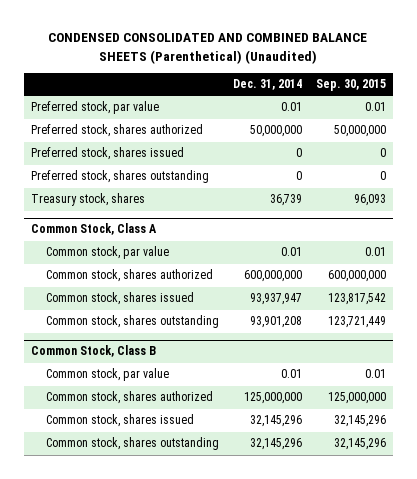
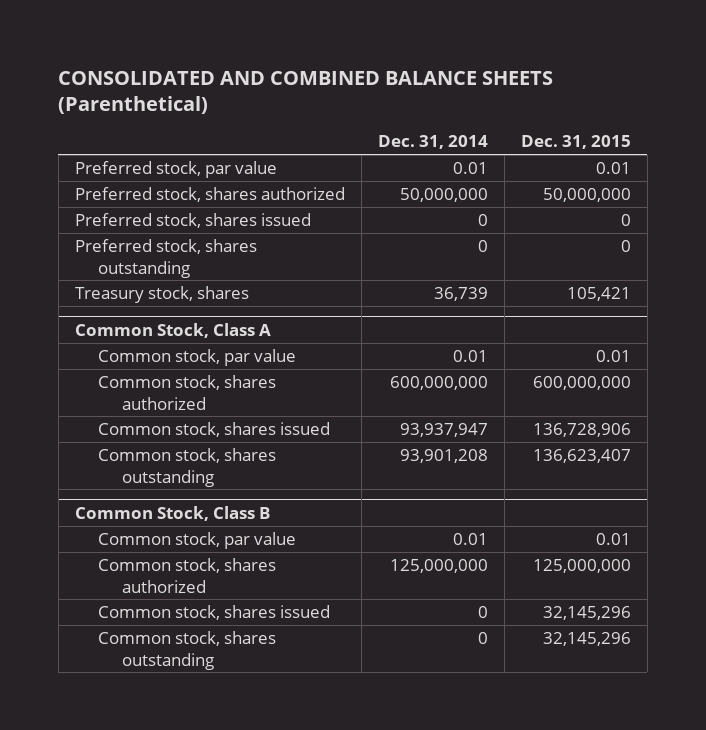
- CONDENSED CONSOLIDATED AND COMBINED BALANCE SHEETS (Parenthetical) (Unaudited)
+ CONSOLIDATED AND COMBINED BALANCE SHEETS (Parenthetical)
- | Dec. 31, 2014 | Sep. 30, 2015
+ | Dec. 31, 2014 | Dec. 31, 2015
@ Common Stock, Class B
- Common stock, shares issued | 32,145,296 | 32,145,296
- Common stock, shares outstanding | 32,145,296 | 32,145,296
+ Common stock, shares issued | 0 | 32,145,296
+ Common stock, shares outstanding | 0 | 32,145,296

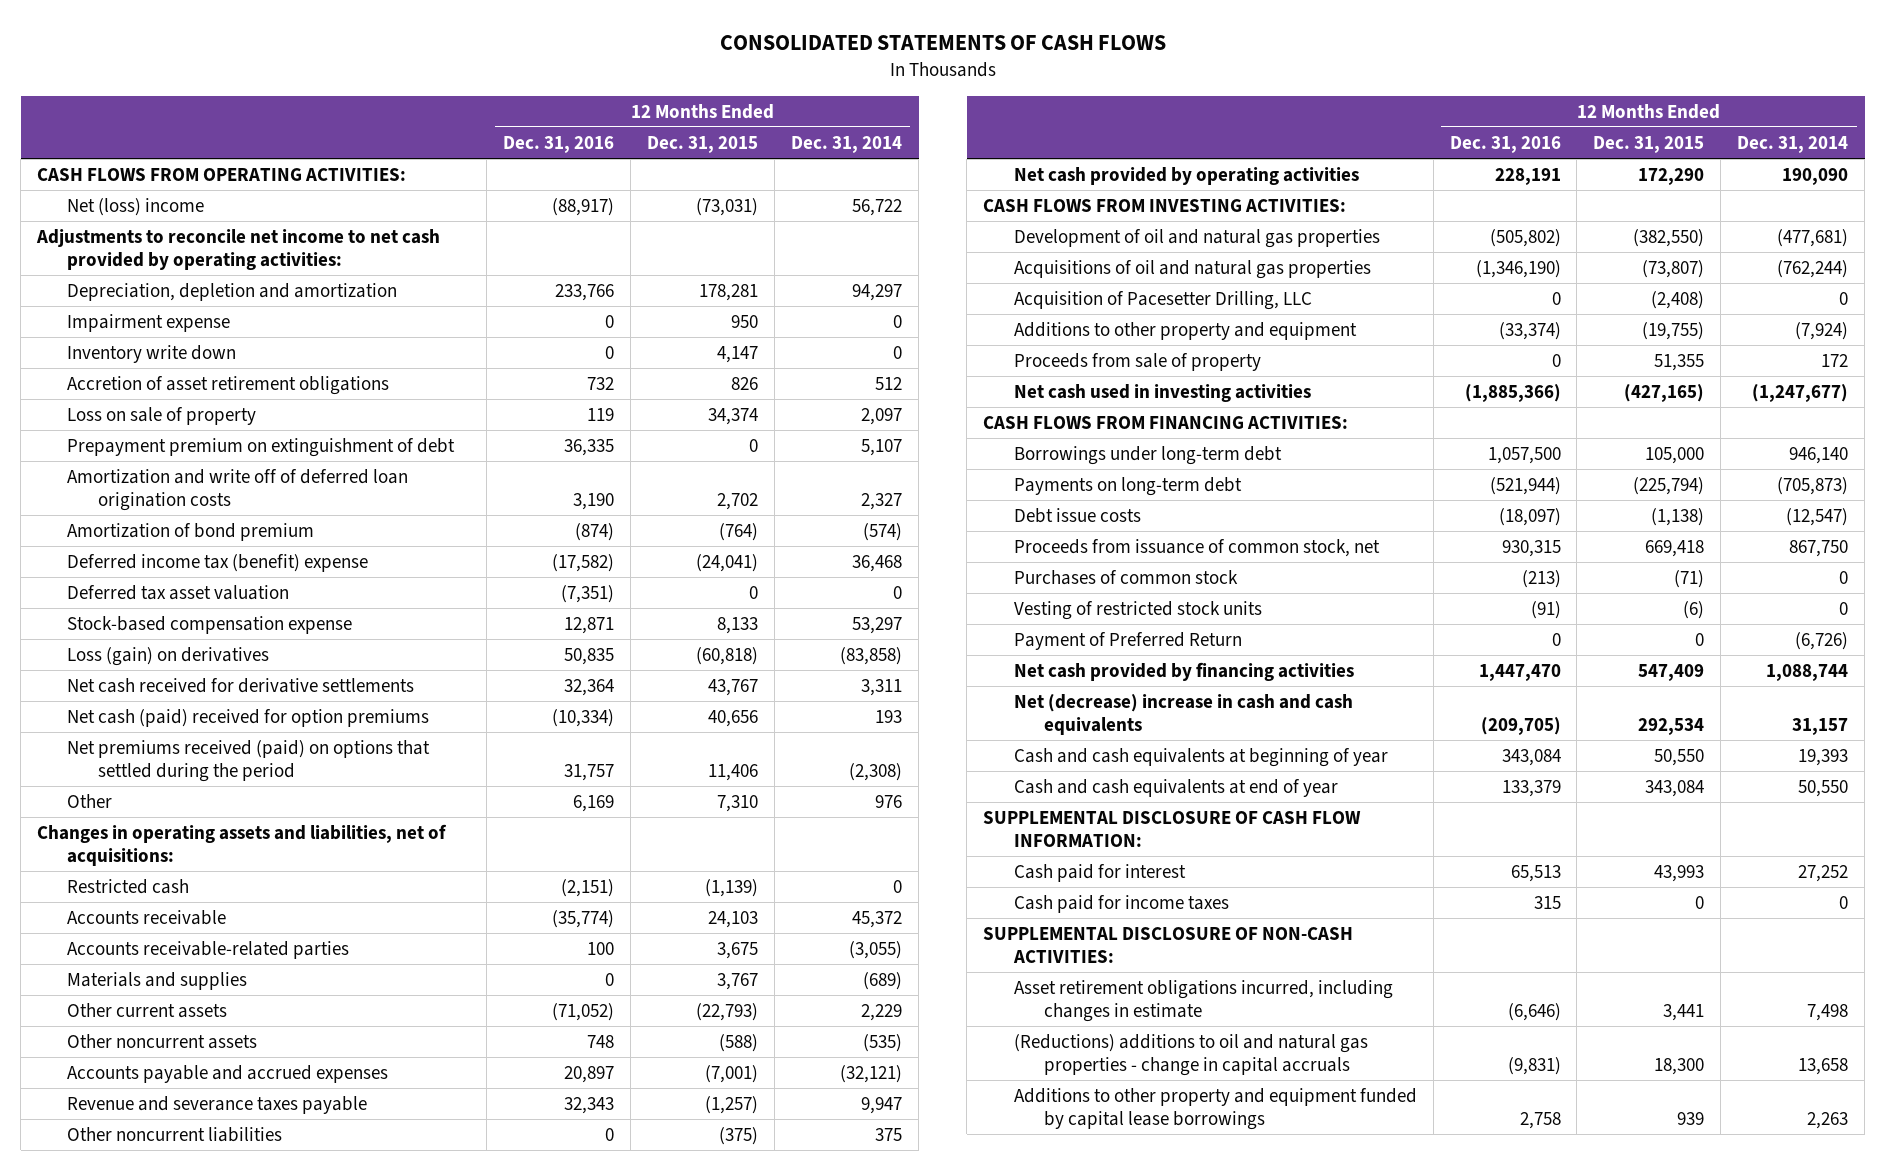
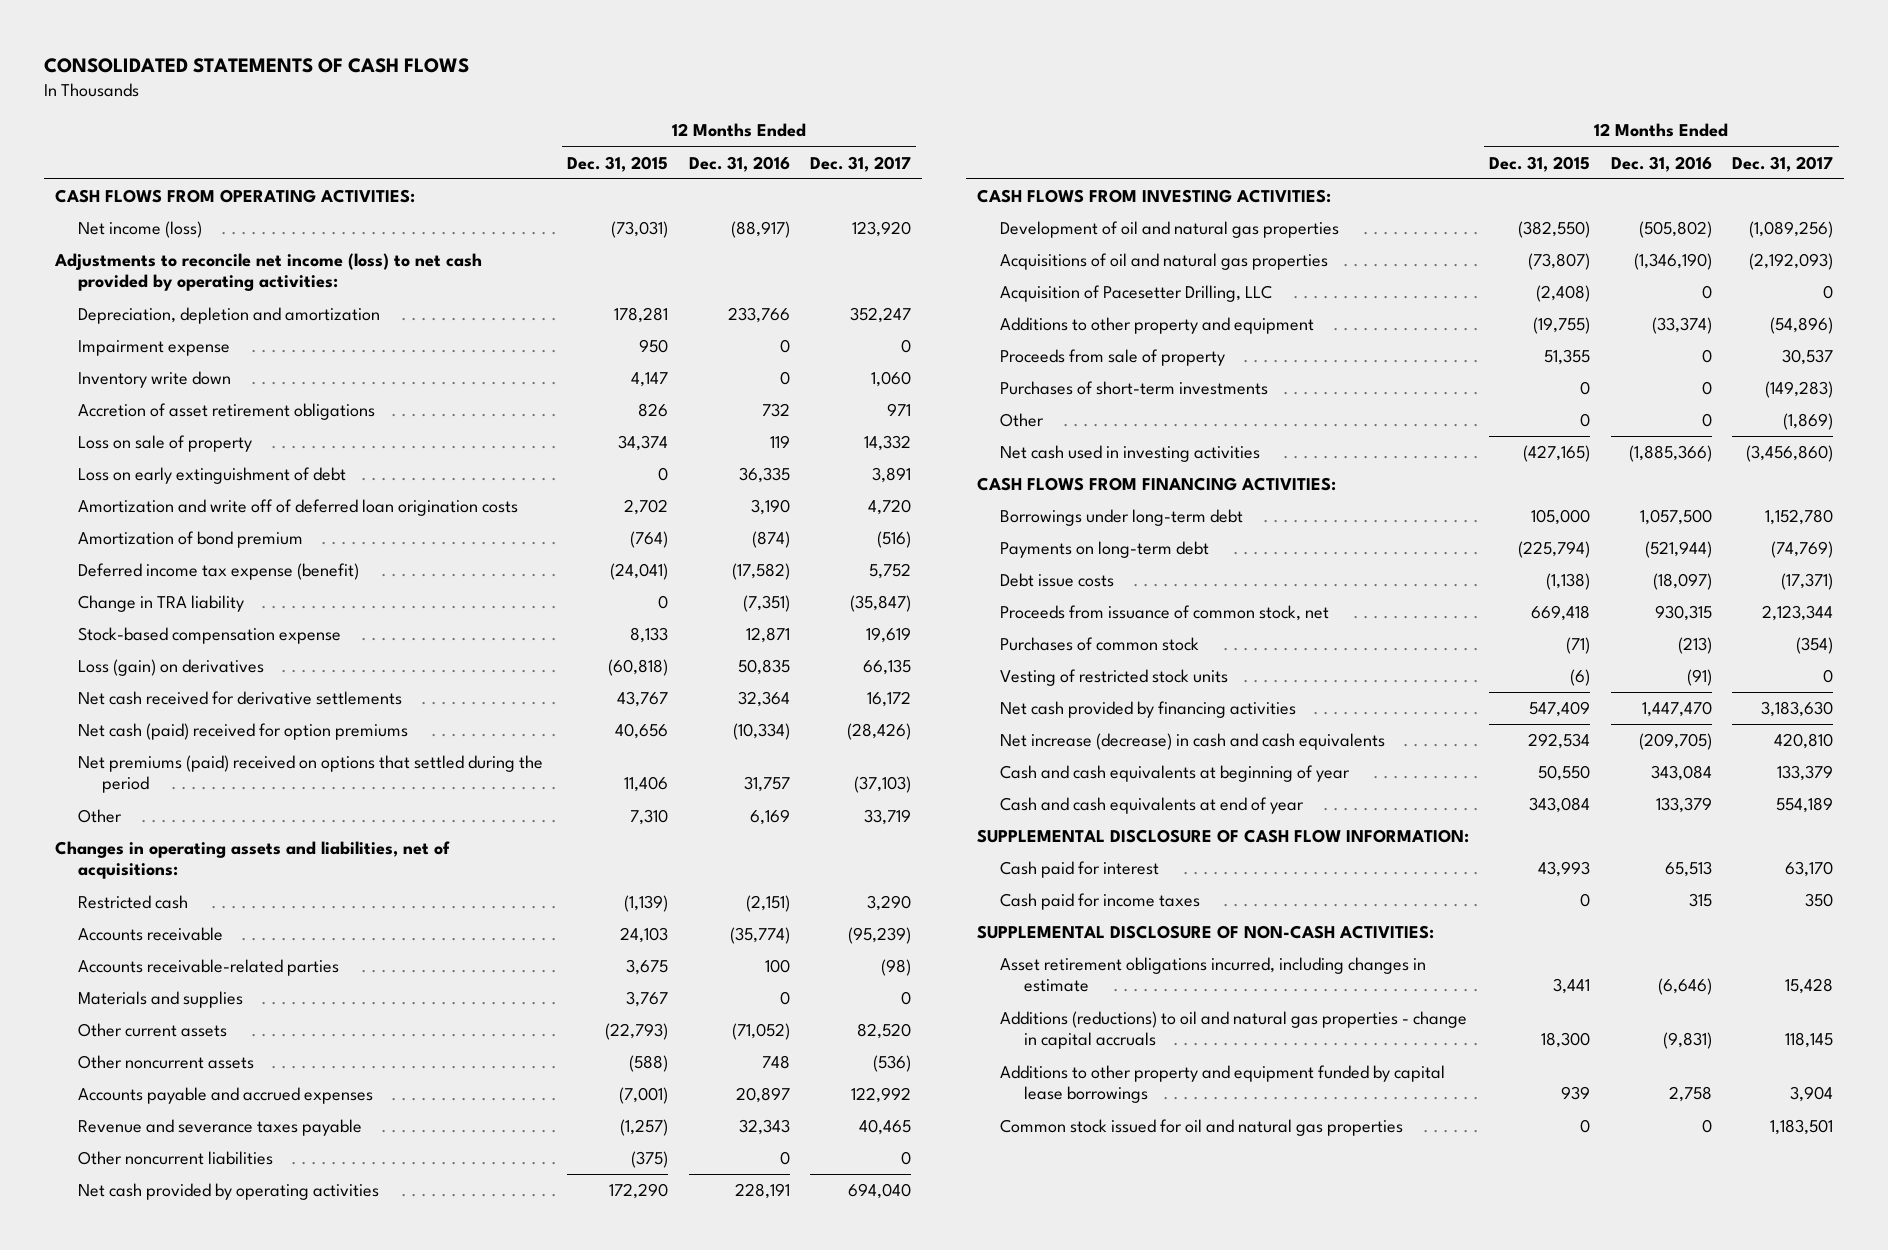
- | 12 Months Ended Dec. 31, 2016 | 12 Months Ended Dec. 31, 2015 | 12 Months Ended Dec. 31, 2014
+ | 12 Months Ended Dec. 31, 2015 | 12 Months Ended Dec. 31, 2016 | 12 Months Ended Dec. 31, 2017
- Net (loss) income | (88,917) | (73,031) | 56,722
- Adjustments to reconcile net income to net cash provided by operating activities:
+ Net income (loss) | (73,031) | (88,917) | 123,920
+ Adjustments to reconcile net income (loss) to net cash provided by operating activities:
- Prepayment premium on extinguishment of debt | 36,335 | 0 | 5,107
+ Loss on early extinguishment of debt | 0 | 36,335 | 3,891
- Deferred income tax (benefit) expense | (17,582) | (24,041) | 36,468
- Deferred tax asset valuation | (7,351) | 0 | 0
+ Deferred income tax expense (benefit) | (24,041) | (17,582) | 5,752
+ Change in TRA liability | 0 | (7,351) | (35,847)
- Net premiums received (paid) on options that settled during the period | 31,757 | 11,406 | (2,308)
+ Net premiums (paid) received on options that settled during the period | 11,406 | 31,757 | (37,103)
+ Purchases of short-term investments | 0 | 0 | (149,283)
+ Other | 0 | 0 | (1,869)
- Payment of Preferred Return | 0 | 0 | (6,726)
- Net (decrease) increase in cash and cash equivalents | (209,705) | 292,534 | 31,157
+ Net increase (decrease) in cash and cash equivalents | 292,534 | (209,705) | 420,810
- (Reductions) additions to oil and natural gas properties - change in capital accruals | (9,831) | 18,300 | 13,658
+ Additions (reductions) to oil and natural gas properties - change in capital accruals | 18,300 | (9,831) | 118,145
+ Common stock issued for oil and natural gas properties | 0 | 0 | 1,183,501

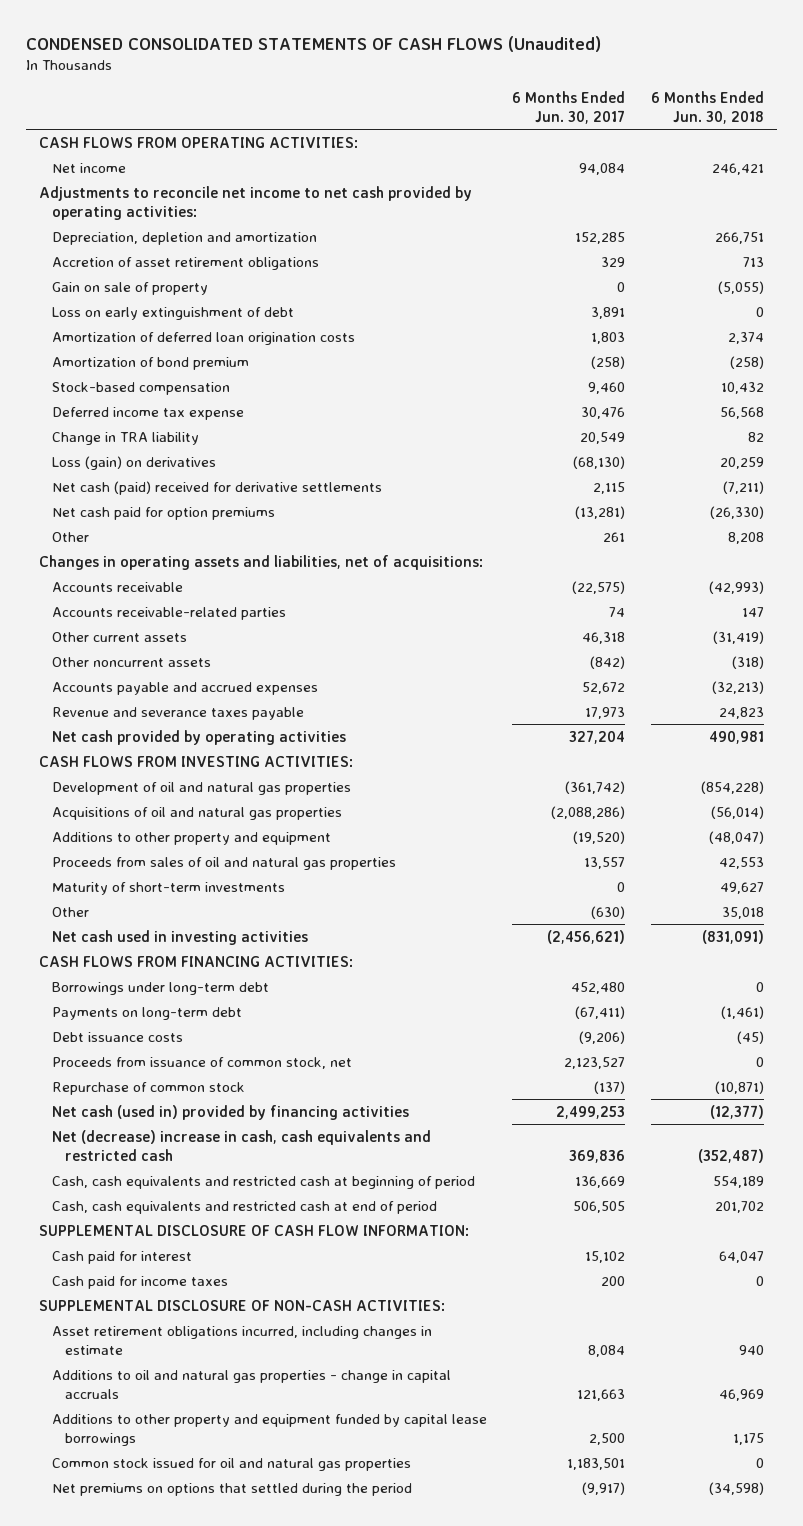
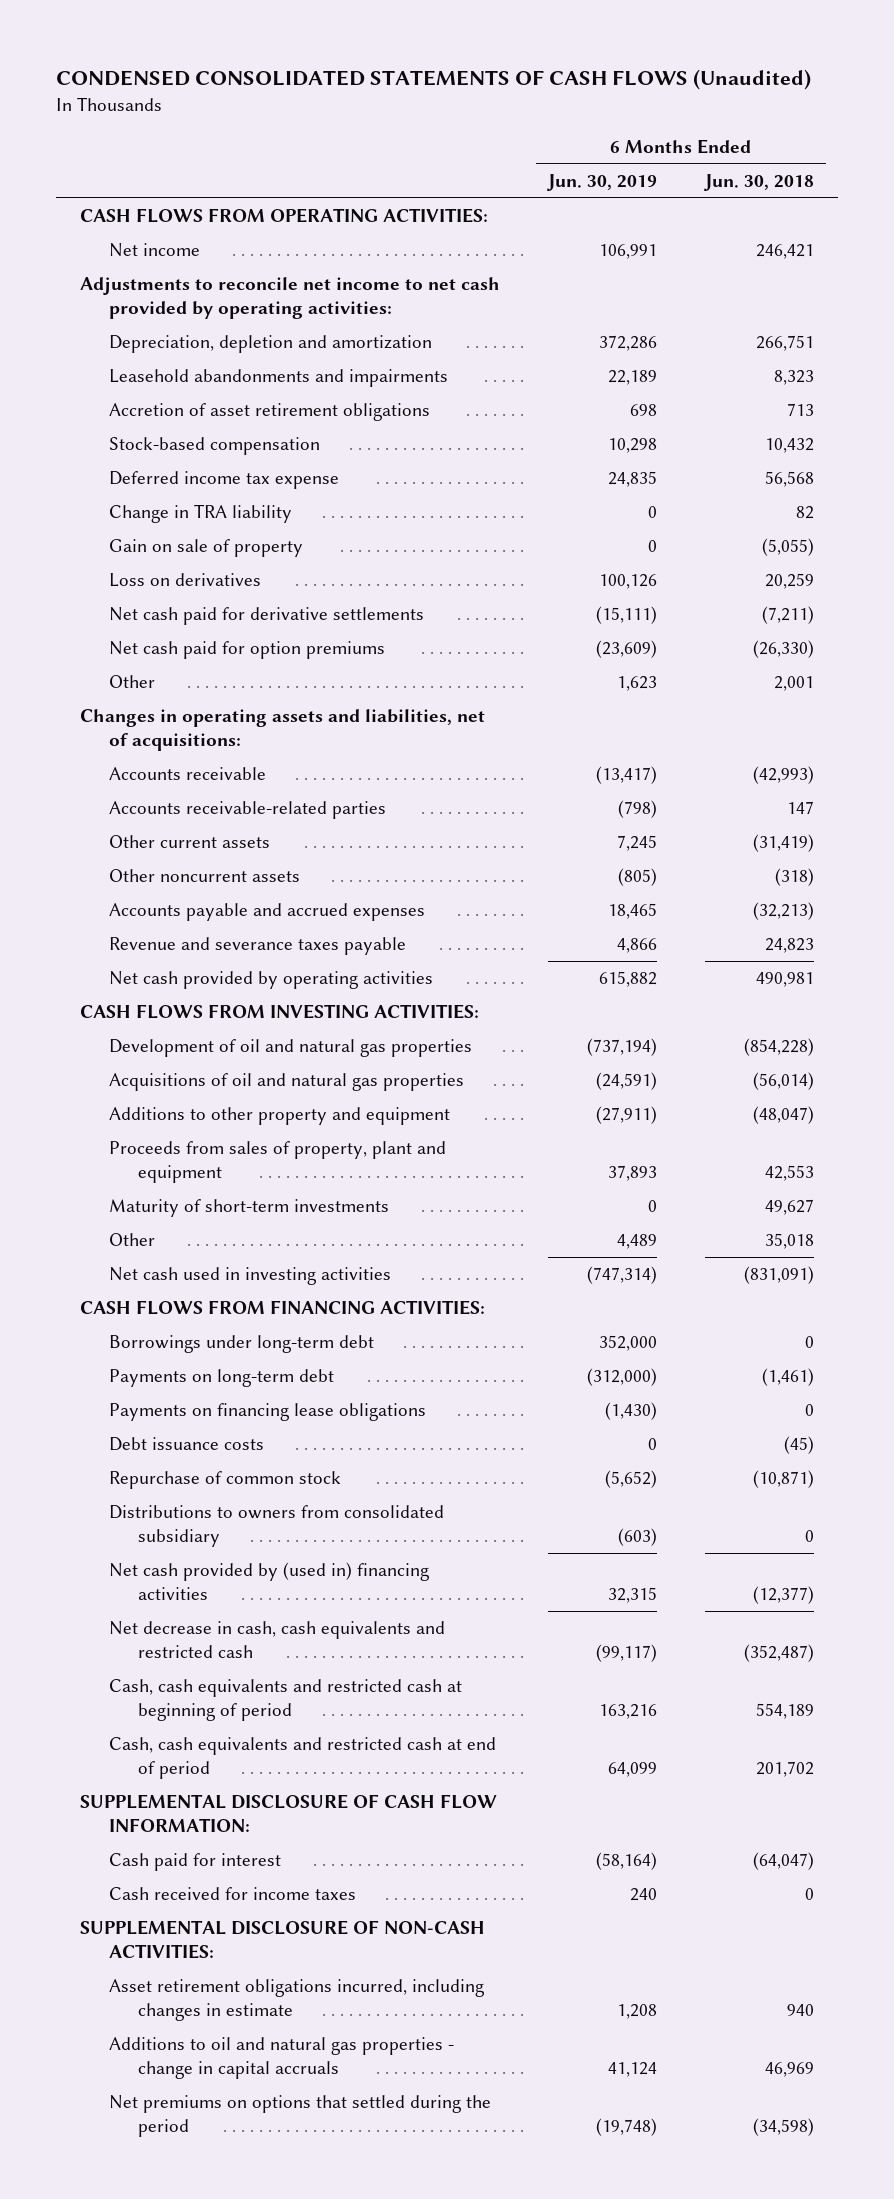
- | 6 Months Ended Jun. 30, 2017 | 6 Months Ended Jun. 30, 2018
+ | 6 Months Ended Jun. 30, 2019 | 6 Months Ended Jun. 30, 2018
+ Leasehold abandonments and impairments | 22,189 | 8,323
- Loss on early extinguishment of debt | 3,891 | 0
- Amortization of deferred loan origination costs | 1,803 | 2,374
- Amortization of bond premium | (258) | (258)
- Loss (gain) on derivatives | (68,130) | 20,259
- Net cash (paid) received for derivative settlements | 2,115 | (7,211)
moved down: Gain on sale of property | 0 | (5,055)
+ Loss on derivatives | 100,126 | 20,259
+ Net cash paid for derivative settlements | (15,111) | (7,211)
- Other | 261 | 8,208
+ Other | 1,623 | 2,001
- Proceeds from sales of oil and natural gas properties | 13,557 | 42,553
+ Proceeds from sales of property, plant and equipment | 37,893 | 42,553
+ Payments on financing lease obligations | (1,430) | 0
- Proceeds from issuance of common stock, net | 2,123,527 | 0
- Net cash (used in) provided by financing activities | 2,499,253 | (12,377)
- Net (decrease) increase in cash, cash equivalents and restricted cash | 369,836 | (352,487)
+ Distributions to owners from consolidated subsidiary | (603) | 0
+ Net cash provided by (used in) financing activities | 32,315 | (12,377)
+ Net decrease in cash, cash equivalents and restricted cash | (99,117) | (352,487)
- Cash paid for interest | 15,102 | 64,047
- Cash paid for income taxes | 200 | 0
+ Cash paid for interest | (58,164) | (64,047)
+ Cash received for income taxes | 240 | 0
- Additions to other property and equipment funded by capital lease borrowings | 2,500 | 1,175
- Common stock issued for oil and natural gas properties | 1,183,501 | 0

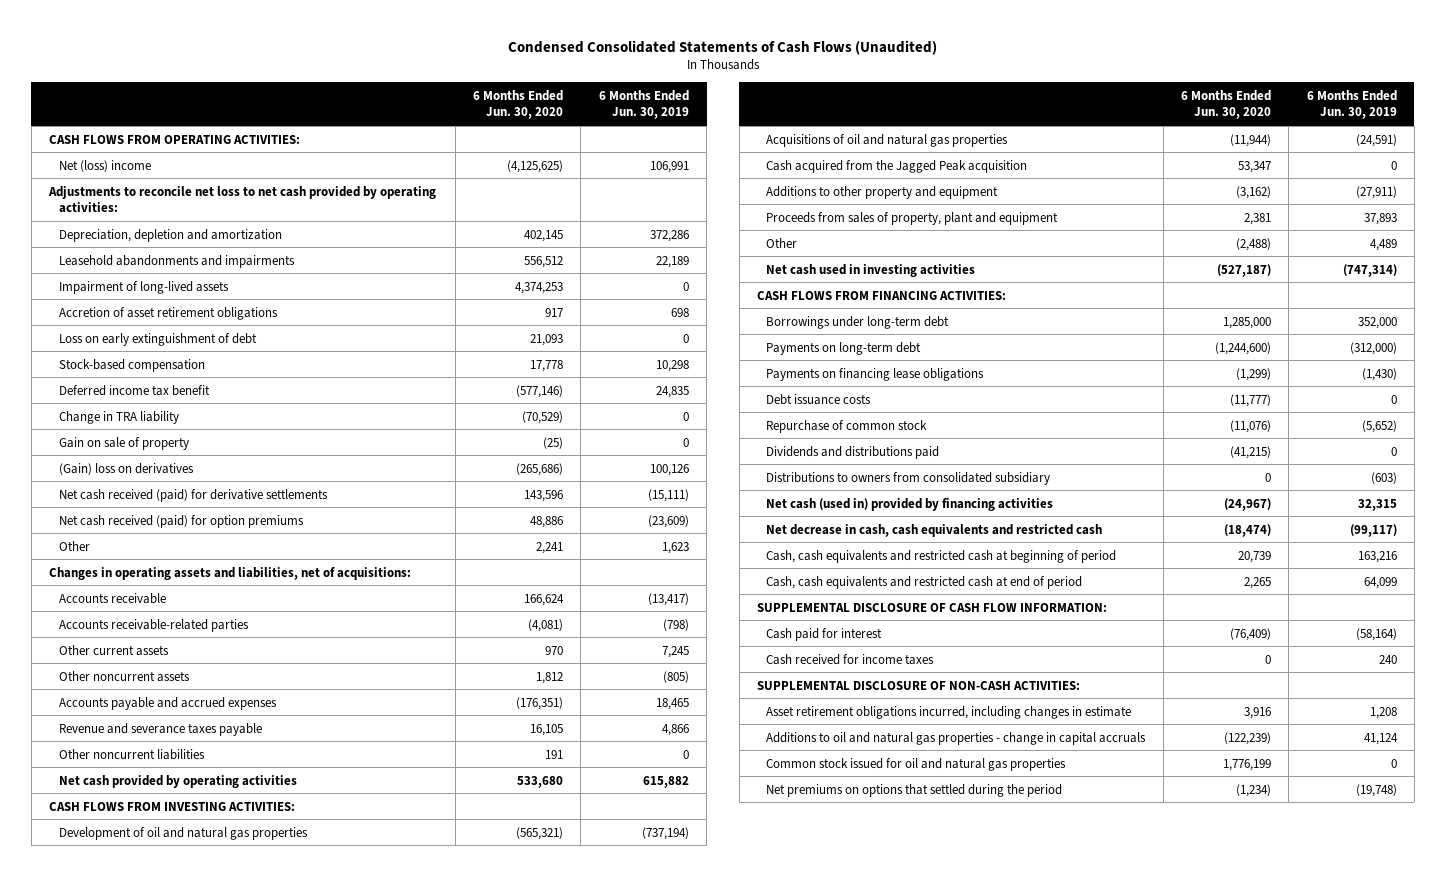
- CONDENSED CONSOLIDATED STATEMENTS OF CASH FLOWS (Unaudited)
+ Condensed Consolidated Statements of Cash Flows (Unaudited)
- | 6 Months Ended Jun. 30, 2019 | 6 Months Ended Jun. 30, 2018
+ | 6 Months Ended Jun. 30, 2020 | 6 Months Ended Jun. 30, 2019
- Net income | 106,991 | 246,421
- Adjustments to reconcile net income to net cash provided by operating activities:
+ Net (loss) income | (4,125,625) | 106,991
+ Adjustments to reconcile net loss to net cash provided by operating activities:
+ Impairment of long-lived assets | 4,374,253 | 0
+ Loss on early extinguishment of debt | 21,093 | 0
- Deferred income tax expense | 24,835 | 56,568
+ Deferred income tax benefit | (577,146) | 24,835
- Loss on derivatives | 100,126 | 20,259
- Net cash paid for derivative settlements | (15,111) | (7,211)
- Net cash paid for option premiums | (23,609) | (26,330)
+ (Gain) loss on derivatives | (265,686) | 100,126
+ Net cash received (paid) for derivative settlements | 143,596 | (15,111)
+ Net cash received (paid) for option premiums | 48,886 | (23,609)
+ Other noncurrent liabilities | 191 | 0
+ Cash acquired from the Jagged Peak acquisition | 53,347 | 0
- Maturity of short-term investments | 0 | 49,627
+ Dividends and distributions paid | (41,215) | 0
- Net cash provided by (used in) financing activities | 32,315 | (12,377)
+ Net cash (used in) provided by financing activities | (24,967) | 32,315
+ Common stock issued for oil and natural gas properties | 1,776,199 | 0

